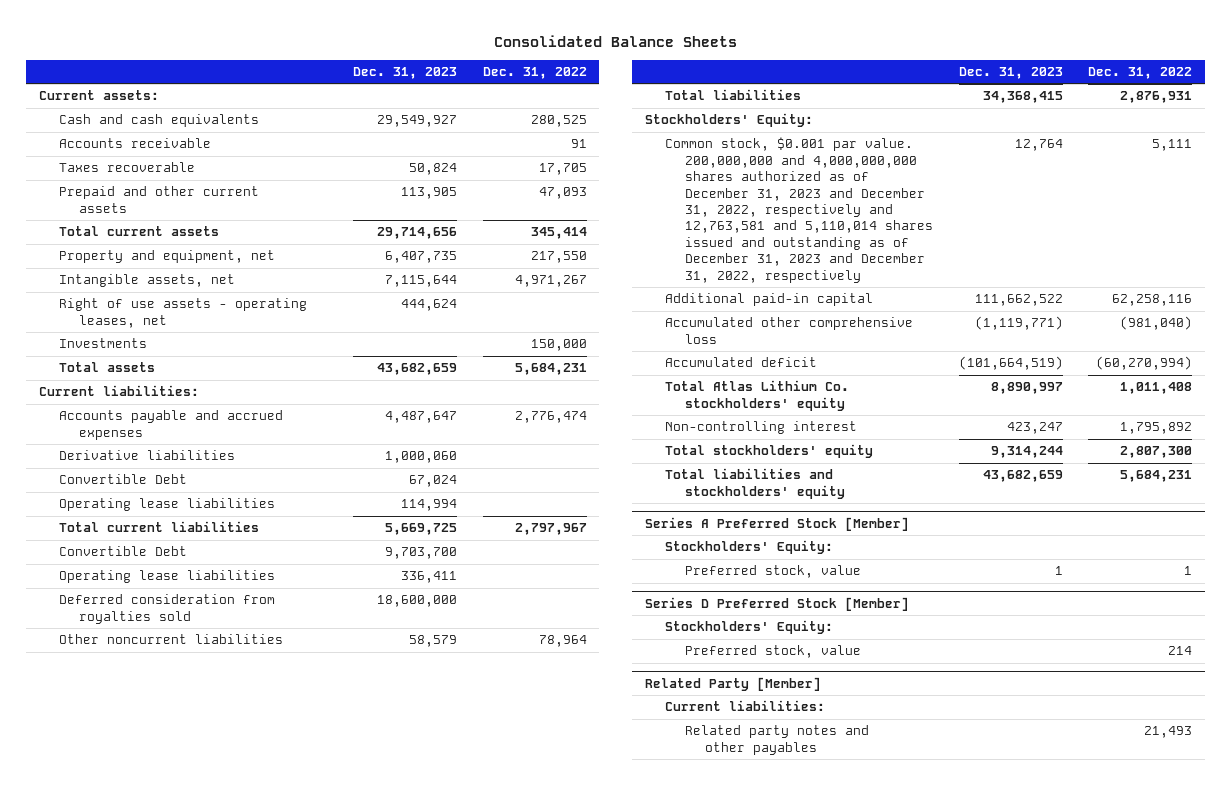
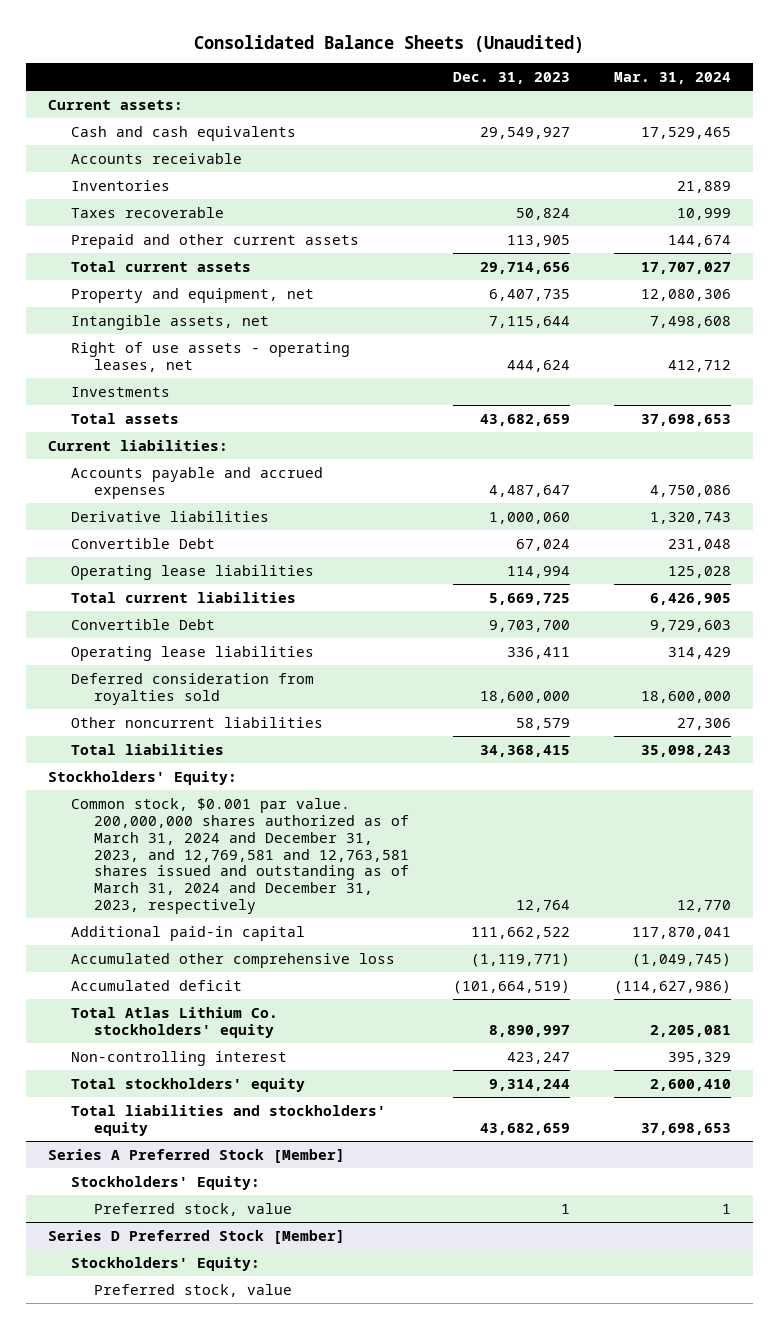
- Consolidated Balance Sheets
+ Consolidated Balance Sheets (Unaudited)
- | Dec. 31, 2023 | Dec. 31, 2022
+ | Dec. 31, 2023 | Mar. 31, 2024
+ Inventories | | 21,889
- Common stock, $0.001 par value. 200,000,000 and 4,000,000,000 shares authorized as of December 31, 2023 and December 31, 2022, respectively and 12,763,581 and 5,110,014 shares issued and outstanding as of December 31, 2023 and December 31, 2022, respectively | 12,764 | 5,111
+ Common stock, $0.001 par value. 200,000,000 shares authorized as of March 31, 2024 and December 31, 2023, and 12,769,581 and 12,763,581 shares issued and outstanding as of March 31, 2024 and December 31, 2023, respectively | 12,764 | 12,770
- Related Party [Member]
- Current liabilities:
- Related party notes and other payables | | 21,493

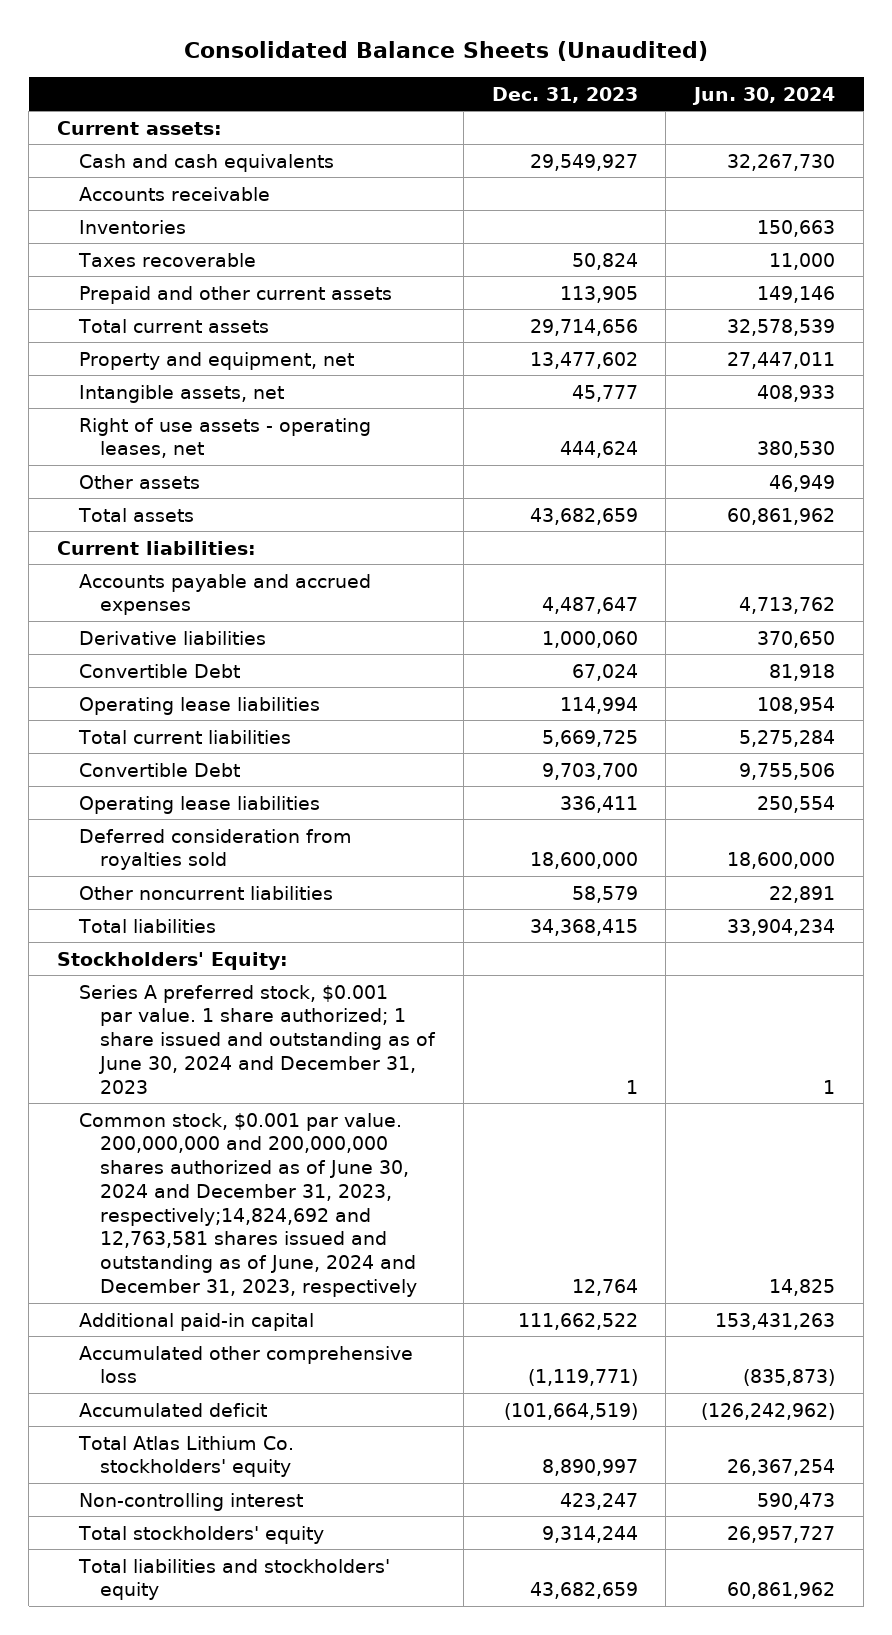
- | Dec. 31, 2023 | Mar. 31, 2024
+ | Dec. 31, 2023 | Jun. 30, 2024
- Property and equipment, net | 6,407,735 | 12,080,306
- Intangible assets, net | 7,115,644 | 7,498,608
+ Property and equipment, net | 13,477,602 | 27,447,011
+ Intangible assets, net | 45,777 | 408,933
- Investments
+ Other assets | | 46,949
- Common stock, $0.001 par value. 200,000,000 shares authorized as of March 31, 2024 and December 31, 2023, and 12,769,581 and 12,763,581 shares issued and outstanding as of March 31, 2024 and December 31, 2023, respectively | 12,764 | 12,770
+ Series A preferred stock, $0.001 par value. 1 share authorized; 1 share issued and outstanding as of June 30, 2024 and December 31, 2023 | 1 | 1
+ Common stock, $0.001 par value. 200,000,000 and 200,000,000 shares authorized as of June 30, 2024 and December 31, 2023, respectively;14,824,692 and 12,763,581 shares issued and outstanding as of June, 2024 and December 31, 2023, respectively | 12,764 | 14,825
- Series A Preferred Stock [Member]
- Stockholders' Equity:
- Preferred stock, value | 1 | 1
- Series D Preferred Stock [Member]
- Stockholders' Equity:
- Preferred stock, value

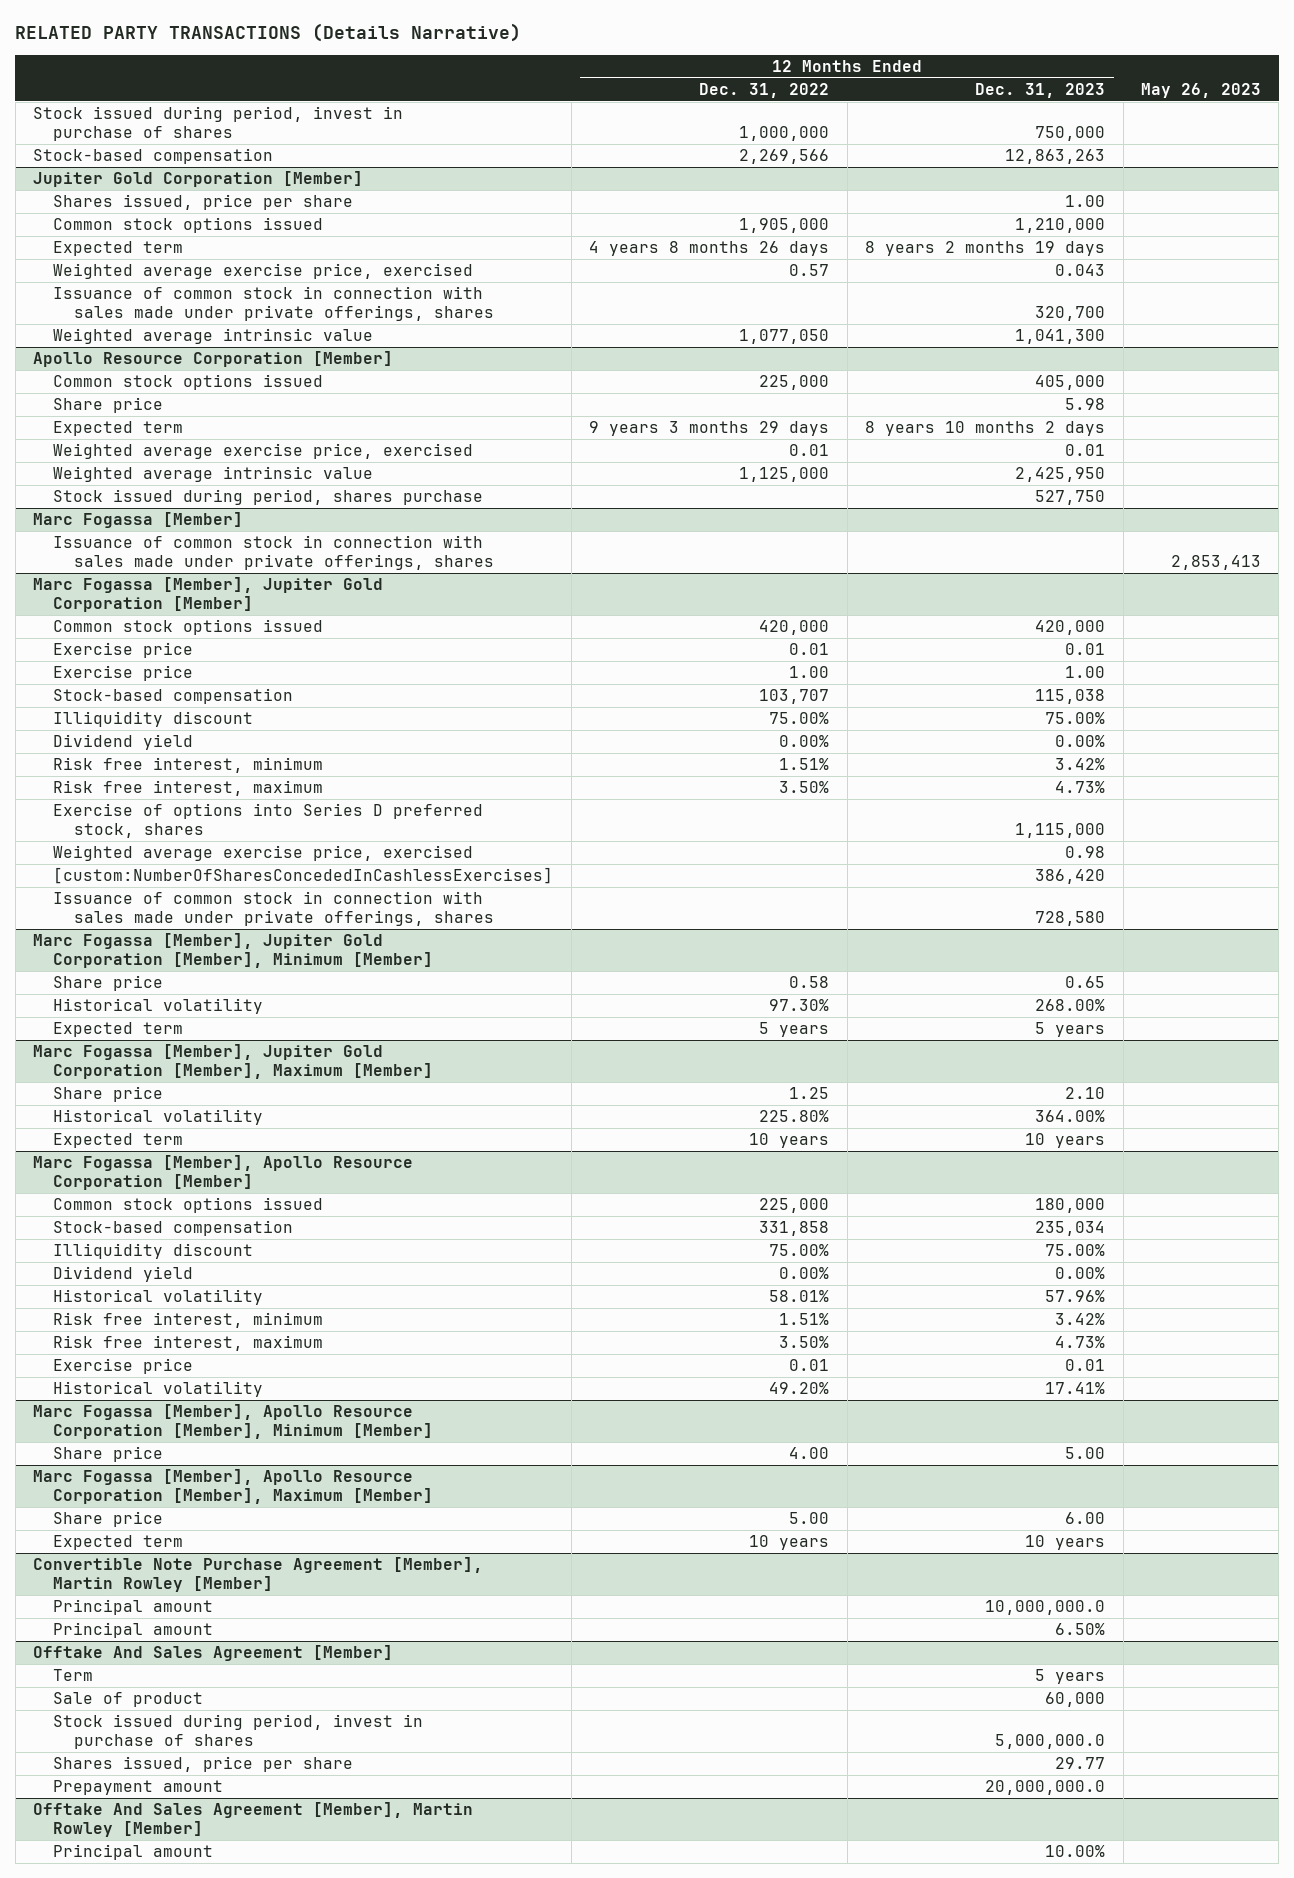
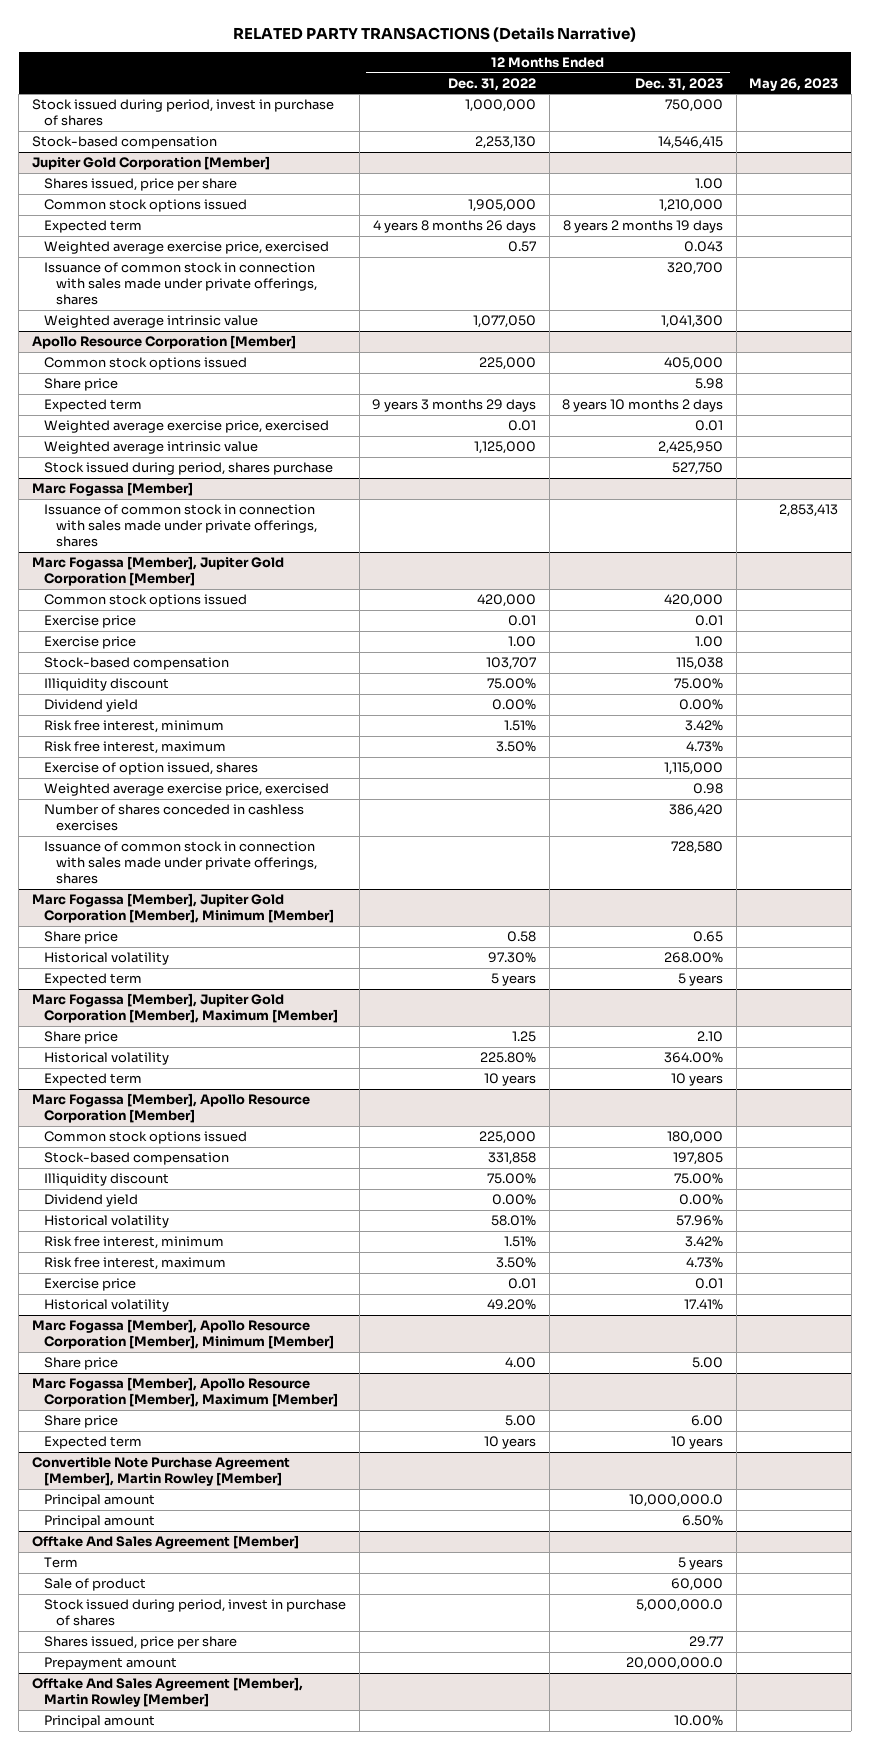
- Stock-based compensation | 2,269,566 | 12,863,263 |
+ Stock-based compensation | 2,253,130 | 14,546,415 |
@ Marc Fogassa [Member], Jupiter Gold Corporation [Member]
- Exercise of options into Series D preferred stock, shares | | 1,115,000 |
+ Exercise of option issued, shares | | 1,115,000 |
- [custom:NumberOfSharesConcededInCashlessExercises] | | 386,420 |
+ Number of shares conceded in cashless exercises | | 386,420 |
@ Marc Fogassa [Member], Apollo Resource Corporation [Member]
- Stock-based compensation | 331,858 | 235,034 |
+ Stock-based compensation | 331,858 | 197,805 |

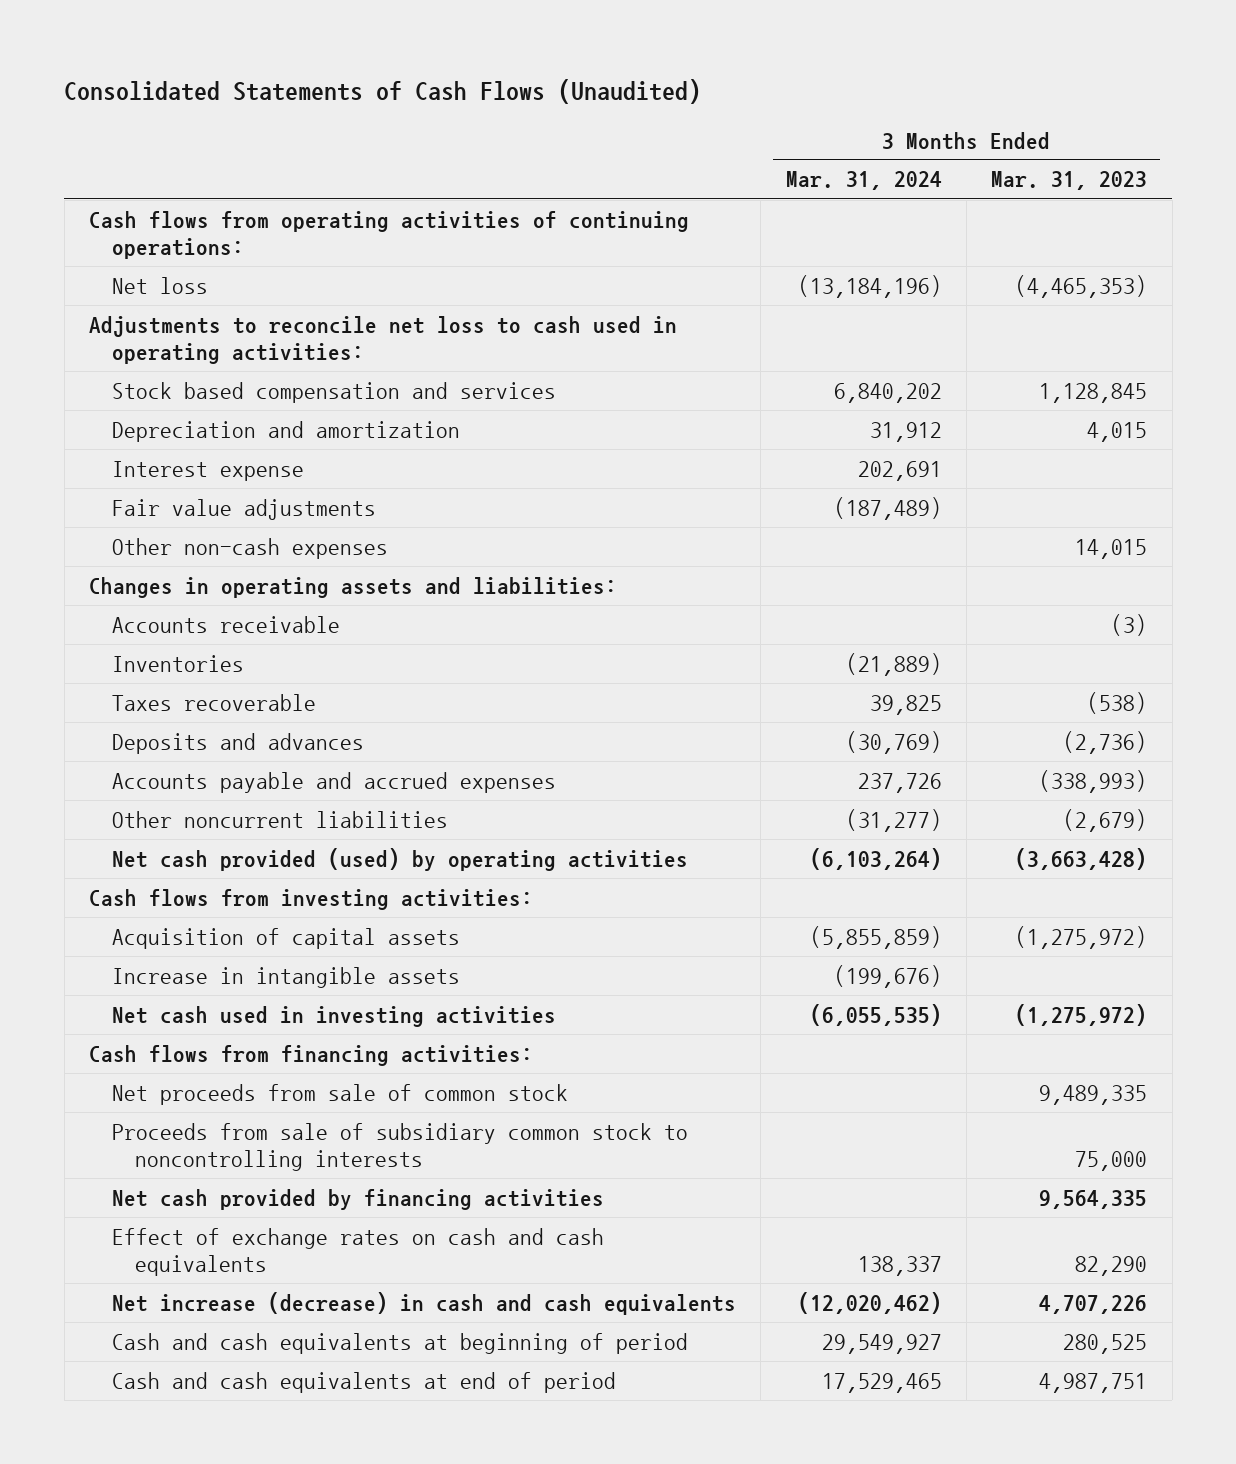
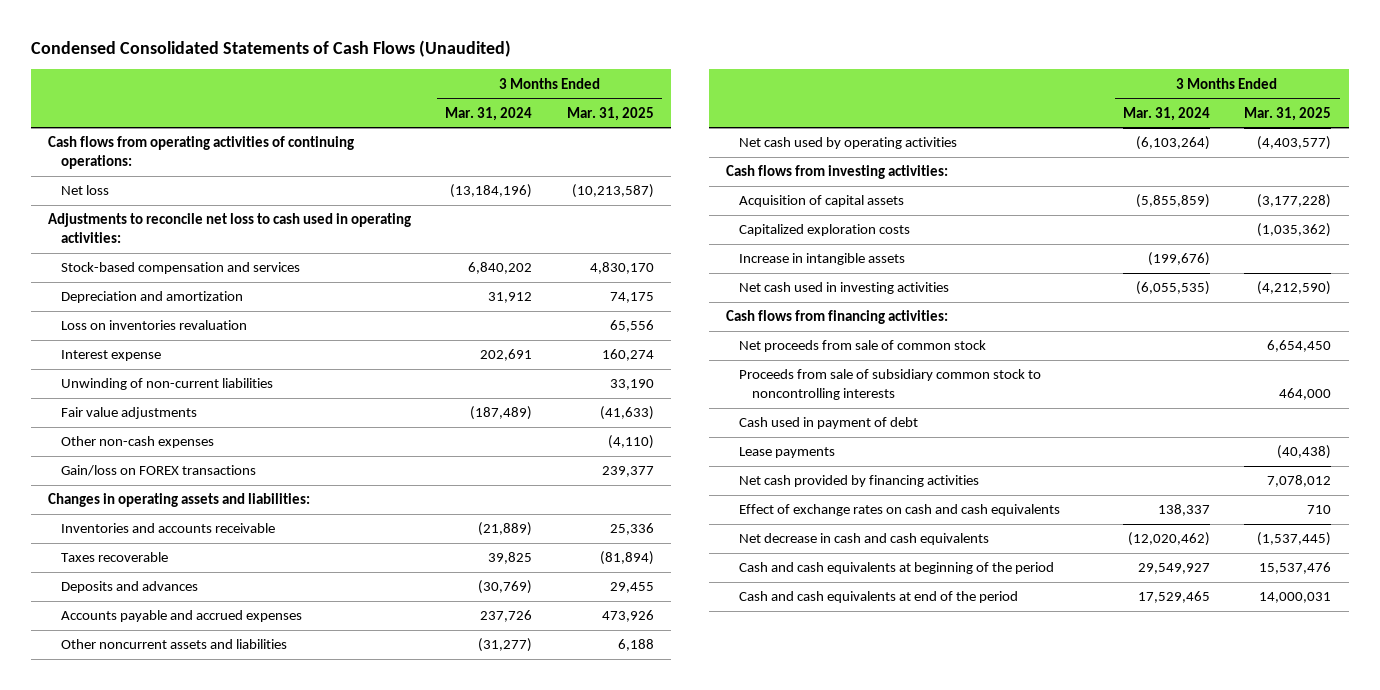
- Consolidated Statements of Cash Flows (Unaudited)
+ Condensed Consolidated Statements of Cash Flows (Unaudited)
- | 3 Months Ended Mar. 31, 2024 | 3 Months Ended Mar. 31, 2023
+ | 3 Months Ended Mar. 31, 2024 | 3 Months Ended Mar. 31, 2025
- Stock based compensation and services | 6,840,202 | 1,128,845
+ Stock-based compensation and services | 6,840,202 | 4,830,170
+ Loss on inventories revaluation | | 65,556
+ Unwinding of non-current liabilities | | 33,190
+ Gain/loss on FOREX transactions | | 239,377
- Accounts receivable | | (3)
- Inventories | (21,889) |
+ Inventories and accounts receivable | (21,889) | 25,336
- Other noncurrent liabilities | (31,277) | (2,679)
- Net cash provided (used) by operating activities | (6,103,264) | (3,663,428)
+ Other noncurrent assets and liabilities | (31,277) | 6,188
+ Net cash used by operating activities | (6,103,264) | (4,403,577)
+ Capitalized exploration costs | | (1,035,362)
+ Cash used in payment of debt
+ Lease payments | | (40,438)
- Net increase (decrease) in cash and cash equivalents | (12,020,462) | 4,707,226
- Cash and cash equivalents at beginning of period | 29,549,927 | 280,525
- Cash and cash equivalents at end of period | 17,529,465 | 4,987,751
+ Net decrease in cash and cash equivalents | (12,020,462) | (1,537,445)
+ Cash and cash equivalents at beginning of the period | 29,549,927 | 15,537,476
+ Cash and cash equivalents at end of the period | 17,529,465 | 14,000,031

